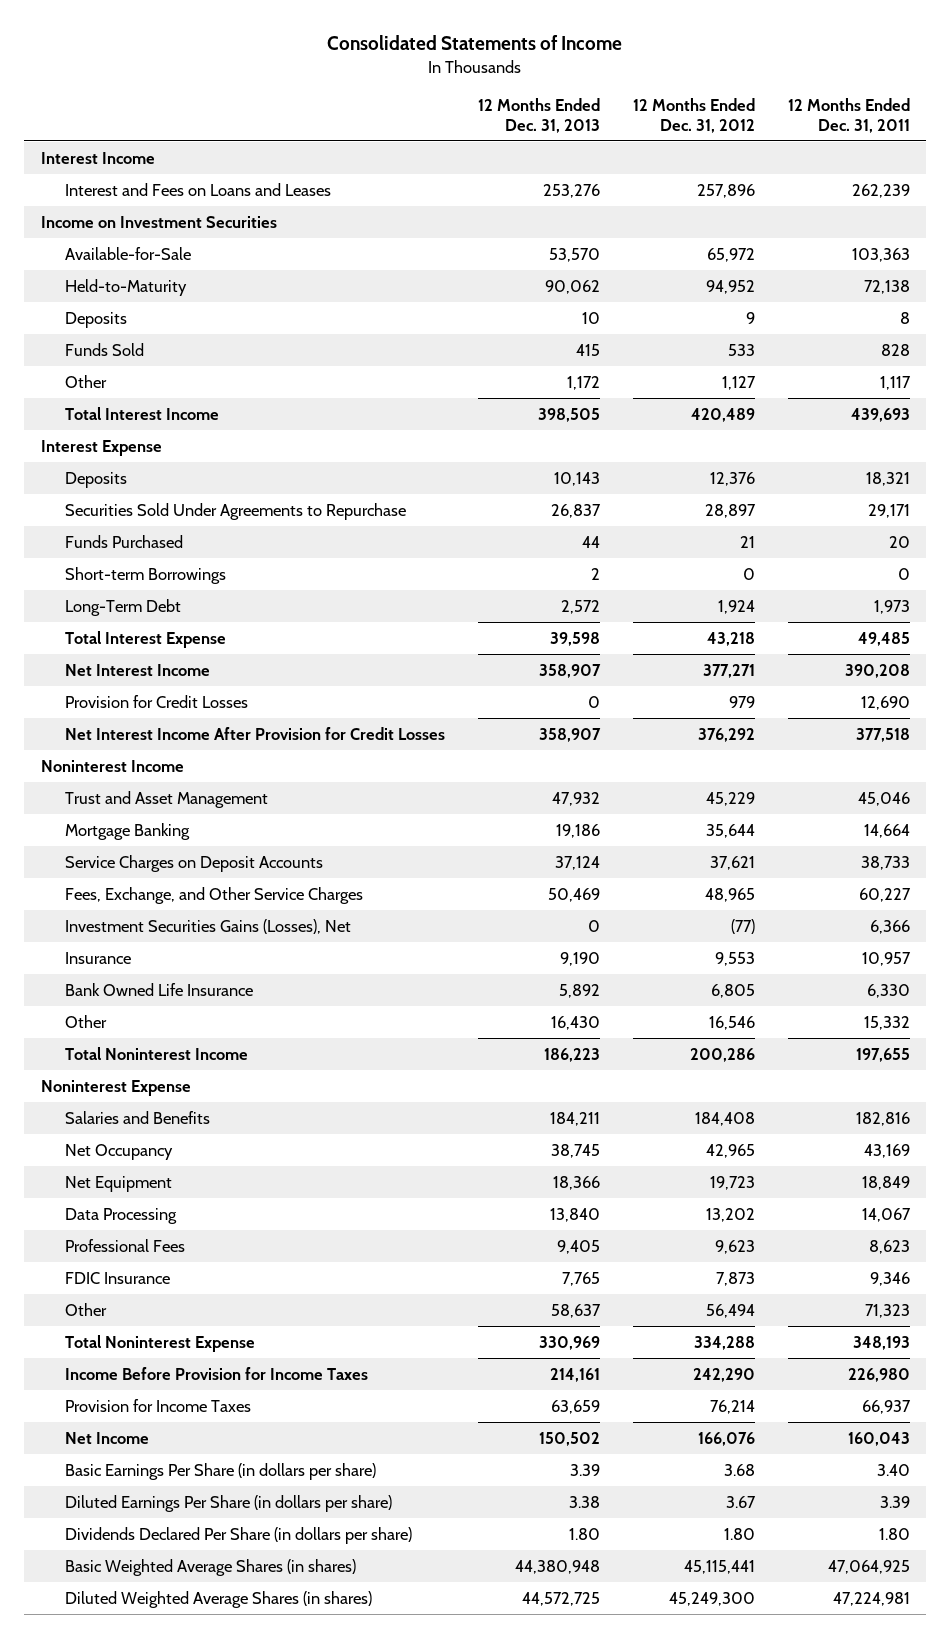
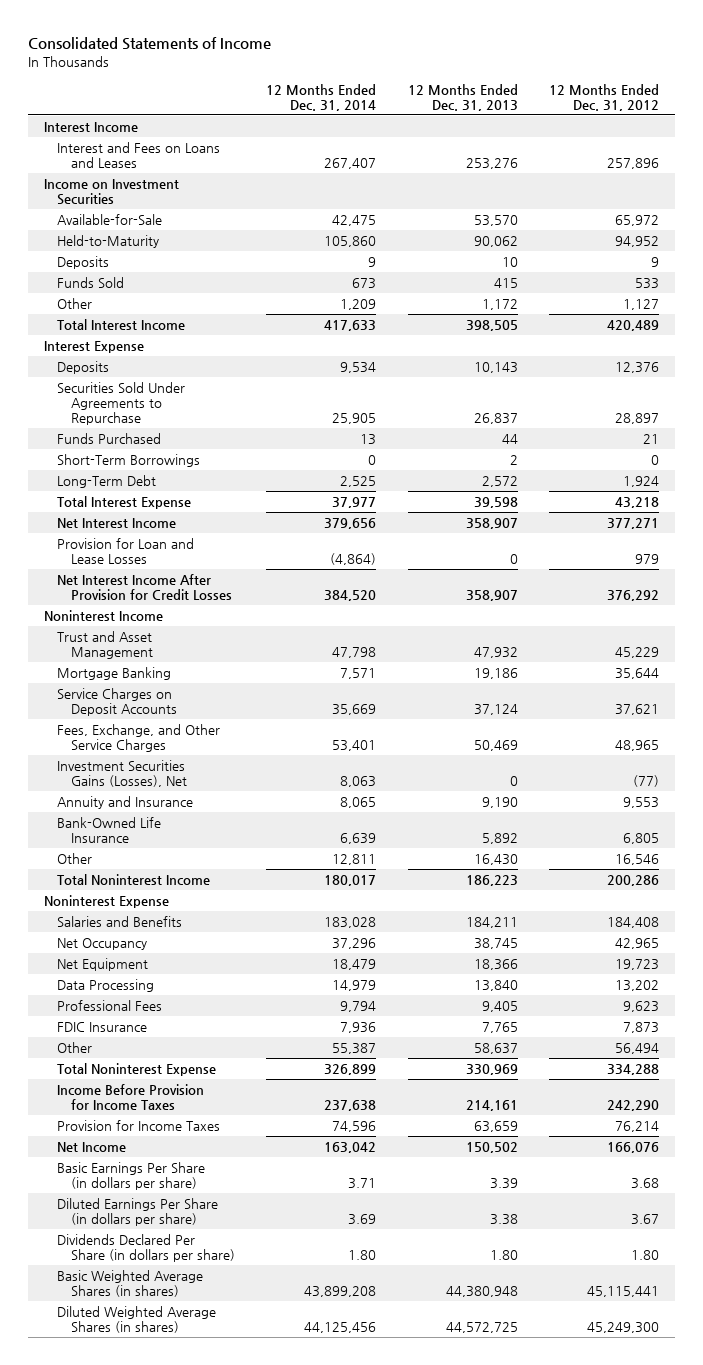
- | 12 Months Ended Dec. 31, 2013 | 12 Months Ended Dec. 31, 2012 | 12 Months Ended Dec. 31, 2011
+ | 12 Months Ended Dec. 31, 2014 | 12 Months Ended Dec. 31, 2013 | 12 Months Ended Dec. 31, 2012
- Short-term Borrowings | 2 | 0 | 0
+ Short-Term Borrowings | 0 | 2 | 0
- Provision for Credit Losses | 0 | 979 | 12,690
+ Provision for Loan and Lease Losses | (4,864) | 0 | 979
- Insurance | 9,190 | 9,553 | 10,957
- Bank Owned Life Insurance | 5,892 | 6,805 | 6,330
+ Annuity and Insurance | 8,065 | 9,190 | 9,553
+ Bank-Owned Life Insurance | 6,639 | 5,892 | 6,805

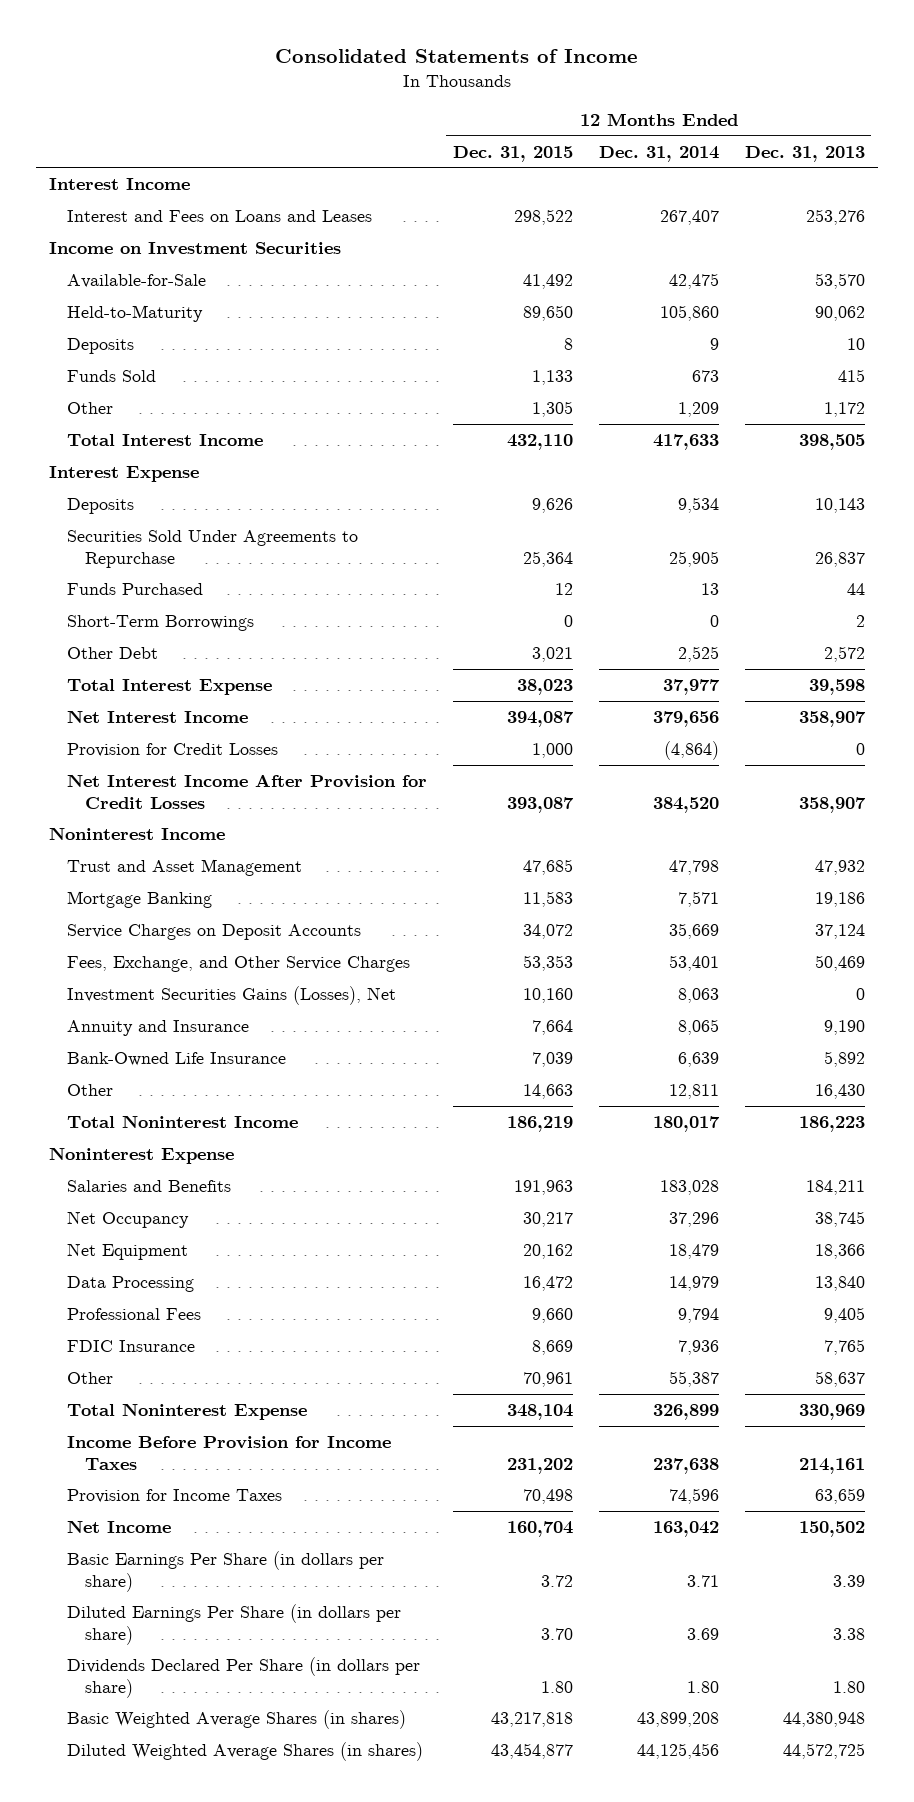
- | 12 Months Ended Dec. 31, 2014 | 12 Months Ended Dec. 31, 2013 | 12 Months Ended Dec. 31, 2012
+ | 12 Months Ended Dec. 31, 2015 | 12 Months Ended Dec. 31, 2014 | 12 Months Ended Dec. 31, 2013
- Long-Term Debt | 2,525 | 2,572 | 1,924
+ Other Debt | 3,021 | 2,525 | 2,572
- Provision for Loan and Lease Losses | (4,864) | 0 | 979
+ Provision for Credit Losses | 1,000 | (4,864) | 0

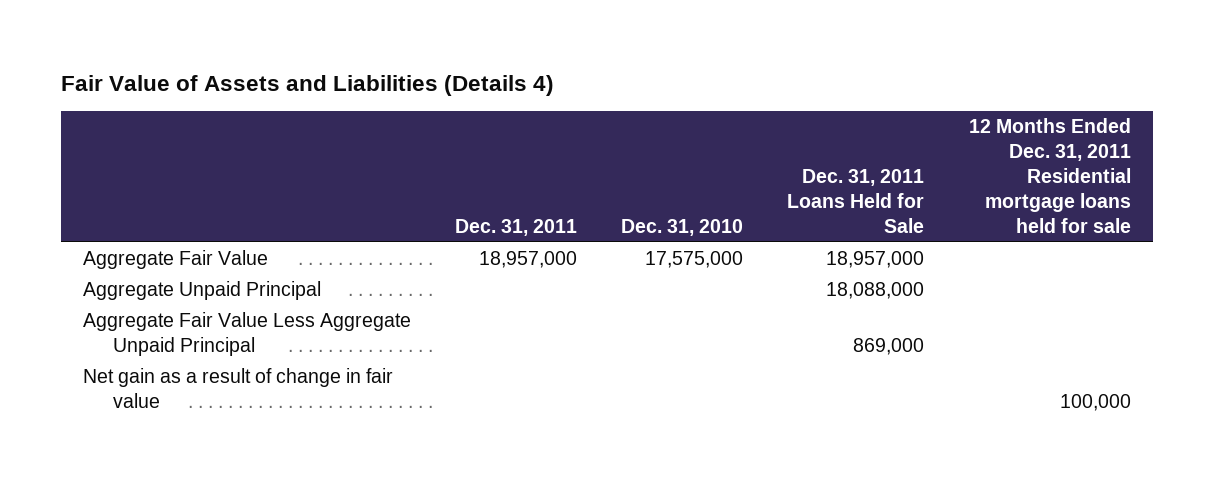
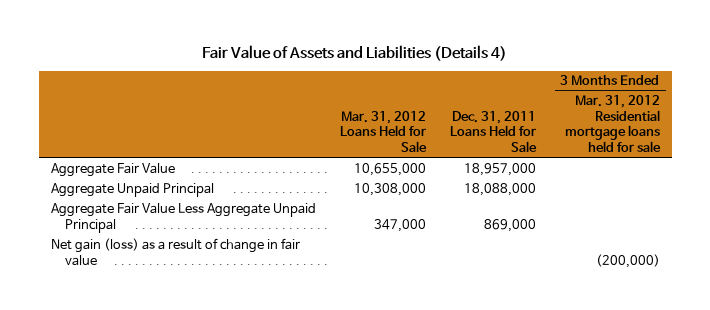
- | Dec. 31, 2011 | Dec. 31, 2010 | Dec. 31, 2011 Loans Held for Sale | 12 Months Ended Dec. 31, 2011 Residential mortgage loans held for sale
+ | Mar. 31, 2012 Loans Held for Sale | Dec. 31, 2011 Loans Held for Sale | 3 Months Ended Mar. 31, 2012 Residential mortgage loans held for sale
- Net gain as a result of change in fair value | | | | 100,000
+ Net gain (loss) as a result of change in fair value | | | (200,000)

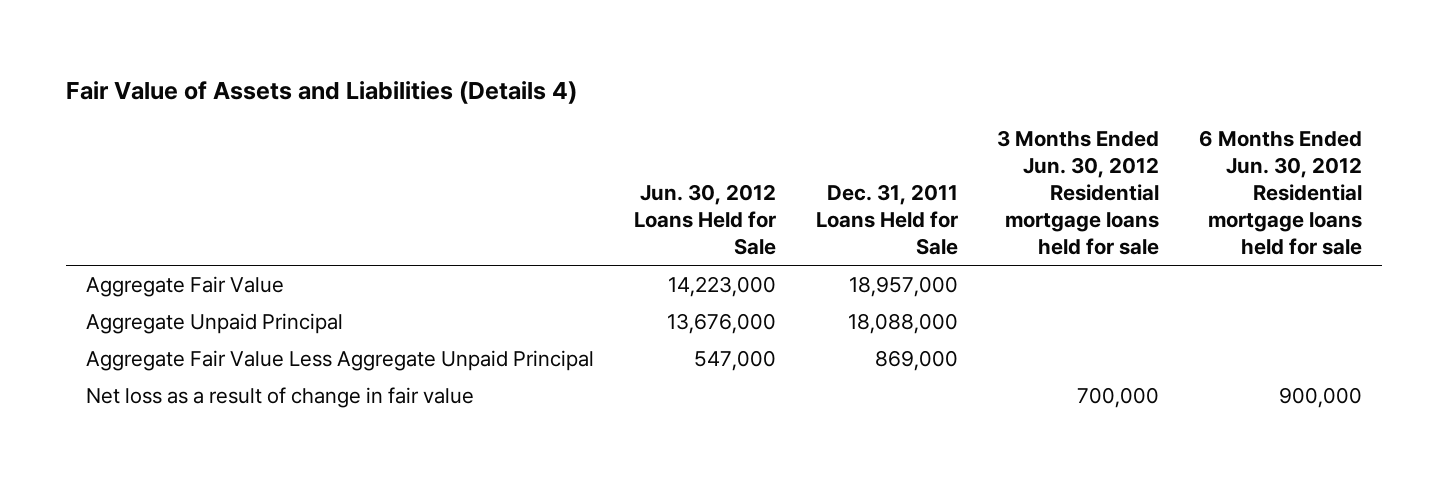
- | Mar. 31, 2012 Loans Held for Sale | Dec. 31, 2011 Loans Held for Sale | 3 Months Ended Mar. 31, 2012 Residential mortgage loans held for sale
+ | Jun. 30, 2012 Loans Held for Sale | Dec. 31, 2011 Loans Held for Sale | 3 Months Ended Jun. 30, 2012 Residential mortgage loans held for sale | 6 Months Ended Jun. 30, 2012 Residential mortgage loans held for sale
- Net gain (loss) as a result of change in fair value | | | (200,000)
+ Net loss as a result of change in fair value | | | 700,000 | 900,000

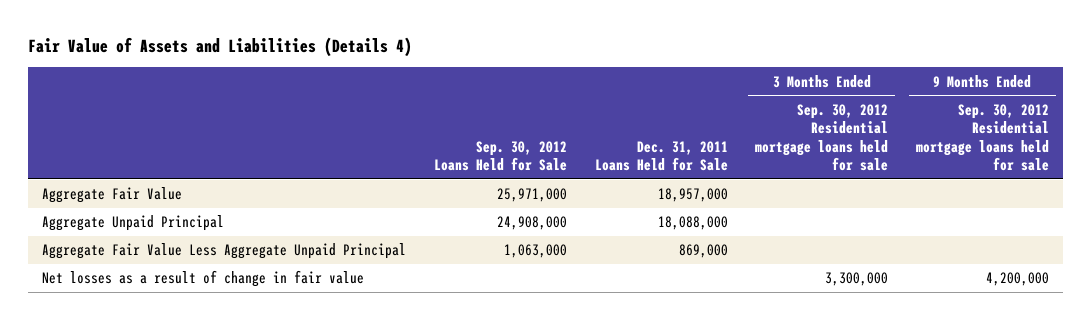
- | Jun. 30, 2012 Loans Held for Sale | Dec. 31, 2011 Loans Held for Sale | 3 Months Ended Jun. 30, 2012 Residential mortgage loans held for sale | 6 Months Ended Jun. 30, 2012 Residential mortgage loans held for sale
+ | Sep. 30, 2012 Loans Held for Sale | Dec. 31, 2011 Loans Held for Sale | 3 Months Ended Sep. 30, 2012 Residential mortgage loans held for sale | 9 Months Ended Sep. 30, 2012 Residential mortgage loans held for sale
- Net loss as a result of change in fair value | | | 700,000 | 900,000
+ Net losses as a result of change in fair value | | | 3,300,000 | 4,200,000

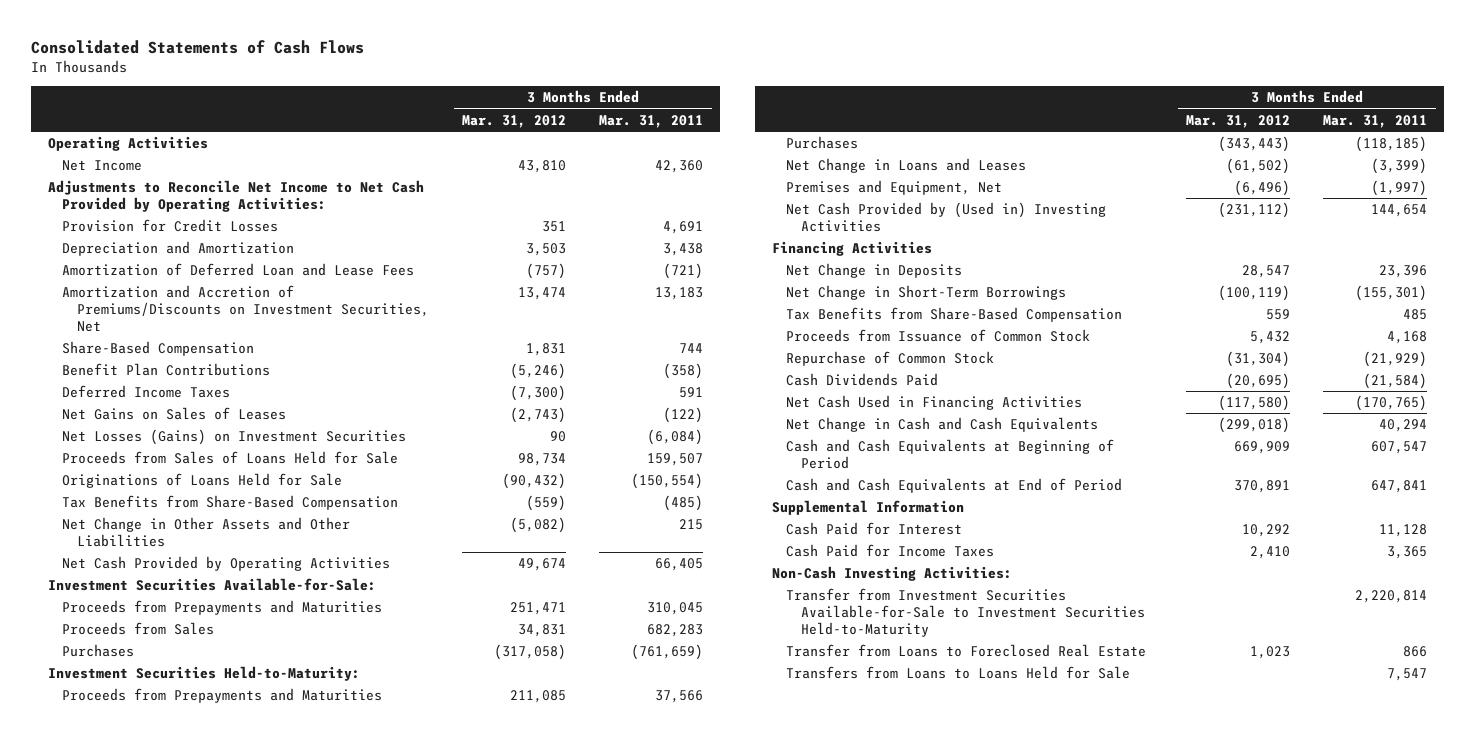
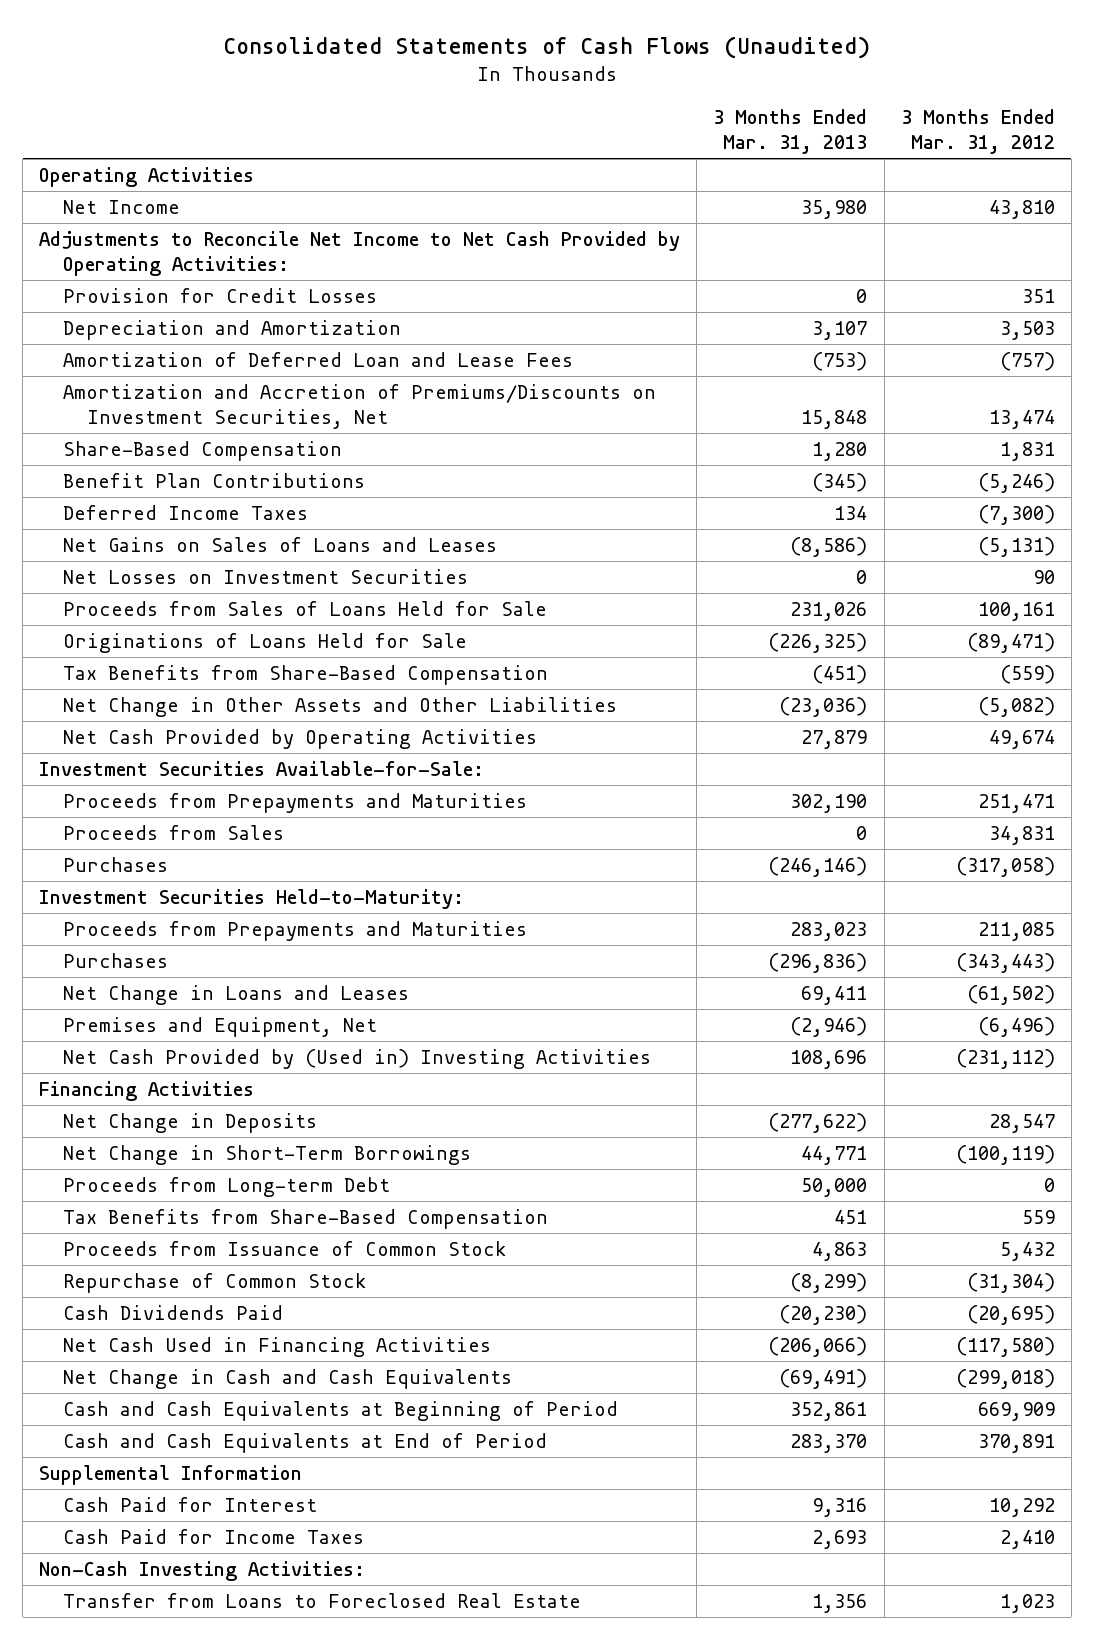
- Consolidated Statements of Cash Flows
+ Consolidated Statements of Cash Flows (Unaudited)
- | 3 Months Ended Mar. 31, 2012 | 3 Months Ended Mar. 31, 2011
+ | 3 Months Ended Mar. 31, 2013 | 3 Months Ended Mar. 31, 2012
- Net Gains on Sales of Leases | (2,743) | (122)
- Net Losses (Gains) on Investment Securities | 90 | (6,084)
- Proceeds from Sales of Loans Held for Sale | 98,734 | 159,507
- Originations of Loans Held for Sale | (90,432) | (150,554)
+ Net Gains on Sales of Loans and Leases | (8,586) | (5,131)
+ Net Losses on Investment Securities | 0 | 90
+ Proceeds from Sales of Loans Held for Sale | 231,026 | 100,161
+ Originations of Loans Held for Sale | (226,325) | (89,471)
+ Proceeds from Long-term Debt | 50,000 | 0
- Transfer from Investment Securities Available-for-Sale to Investment Securities Held-to-Maturity | | 2,220,814
- Transfers from Loans to Loans Held for Sale | | 7,547

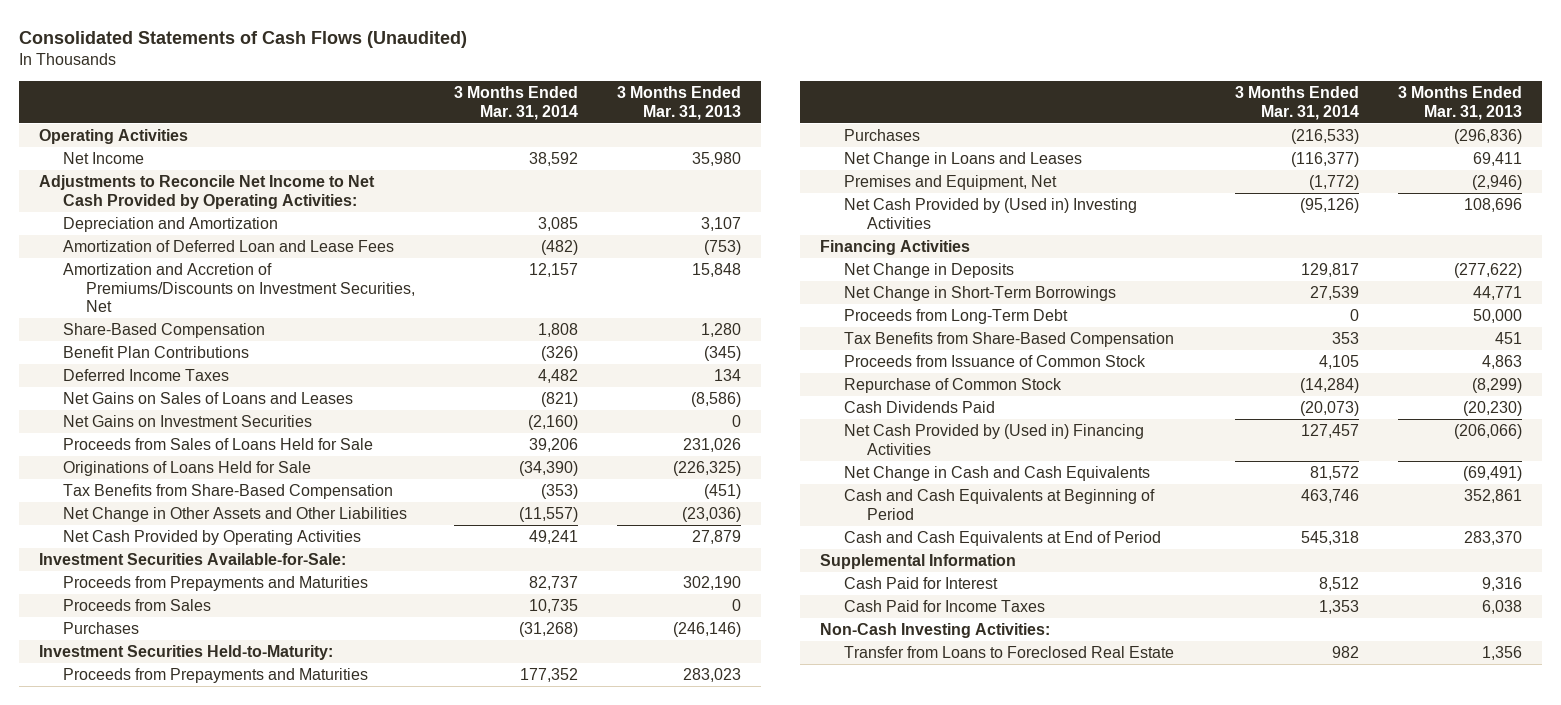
- | 3 Months Ended Mar. 31, 2013 | 3 Months Ended Mar. 31, 2012
+ | 3 Months Ended Mar. 31, 2014 | 3 Months Ended Mar. 31, 2013
- Provision for Credit Losses | 0 | 351
- Net Losses on Investment Securities | 0 | 90
+ Net Gains on Investment Securities | (2,160) | 0
- Proceeds from Long-term Debt | 50,000 | 0
+ Proceeds from Long-Term Debt | 0 | 50,000
- Net Cash Used in Financing Activities | (206,066) | (117,580)
+ Net Cash Provided by (Used in) Financing Activities | 127,457 | (206,066)
- Cash Paid for Income Taxes | 2,693 | 2,410
+ Cash Paid for Income Taxes | 1,353 | 6,038

